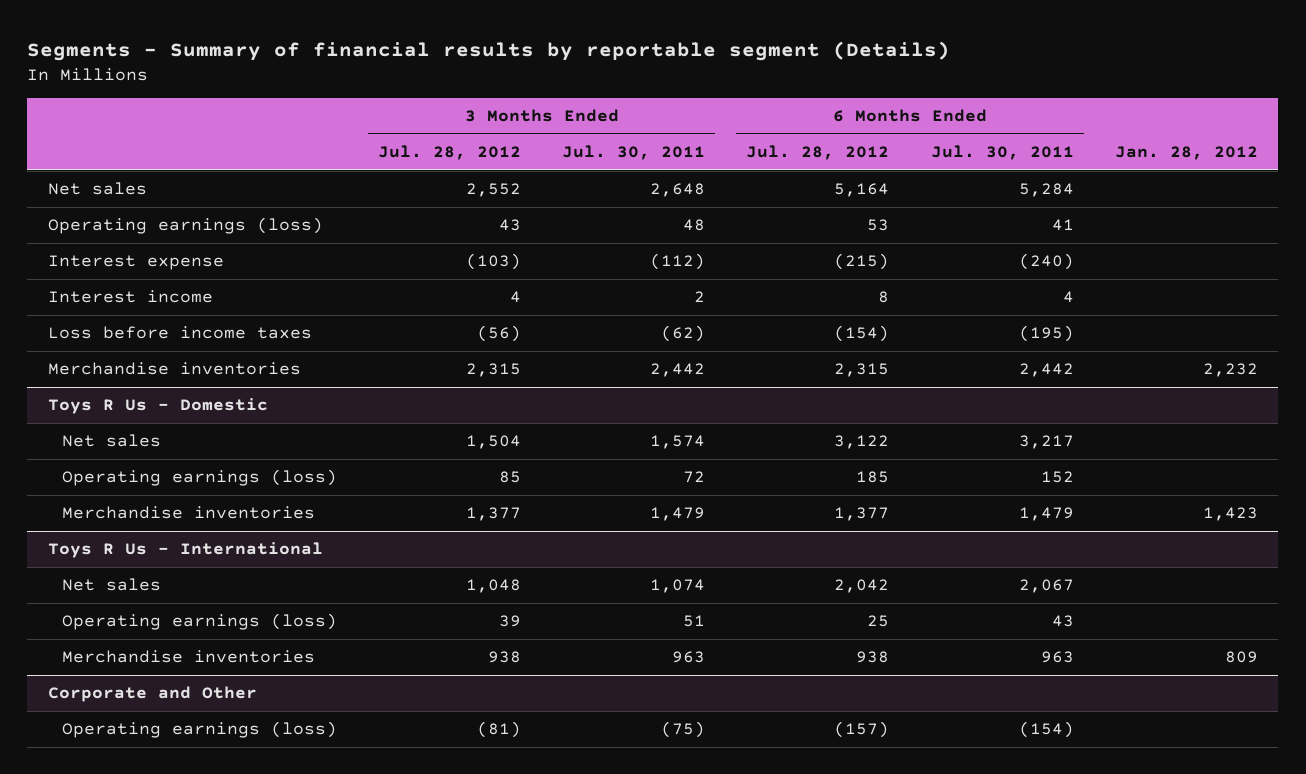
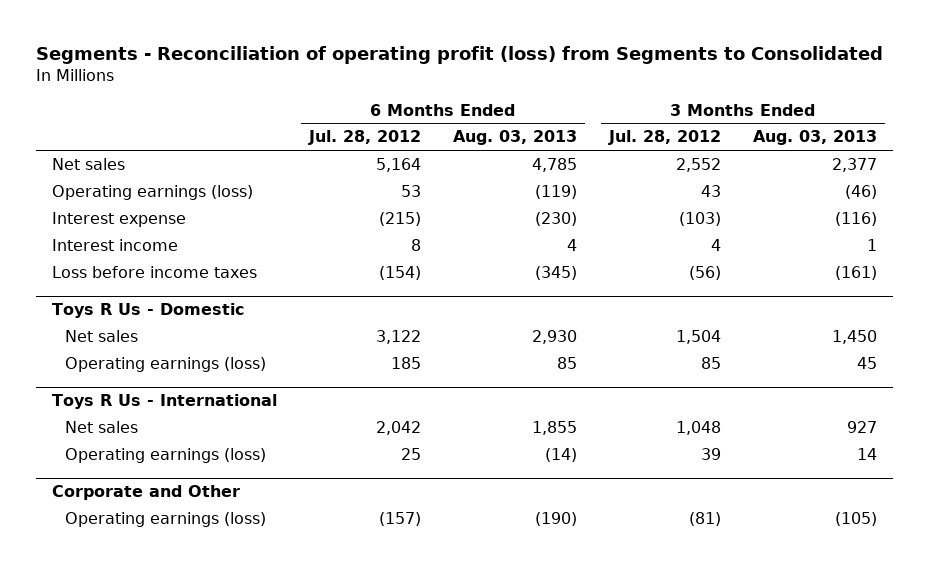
- Segments - Summary of financial results by reportable segment (Details)
+ Segments - Reconciliation of operating profit (loss) from Segments to Consolidated
- | 3 Months Ended Jul. 28, 2012 | 3 Months Ended Jul. 30, 2011 | 6 Months Ended Jul. 28, 2012 | 6 Months Ended Jul. 30, 2011 | Jan. 28, 2012
+ | 6 Months Ended Jul. 28, 2012 | 6 Months Ended Aug. 03, 2013 | 3 Months Ended Jul. 28, 2012 | 3 Months Ended Aug. 03, 2013
- Merchandise inventories | 2,315 | 2,442 | 2,315 | 2,442 | 2,232
@ Toys R Us - Domestic
- Merchandise inventories | 1,377 | 1,479 | 1,377 | 1,479 | 1,423
@ Toys R Us - International
- Merchandise inventories | 938 | 963 | 938 | 963 | 809

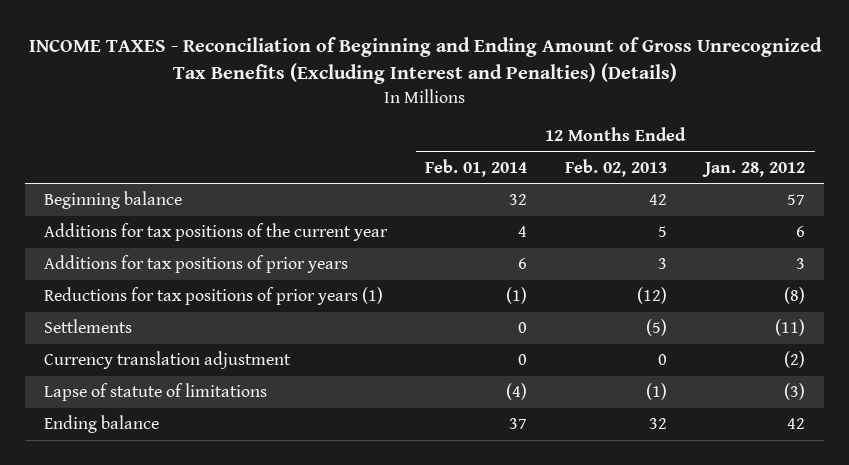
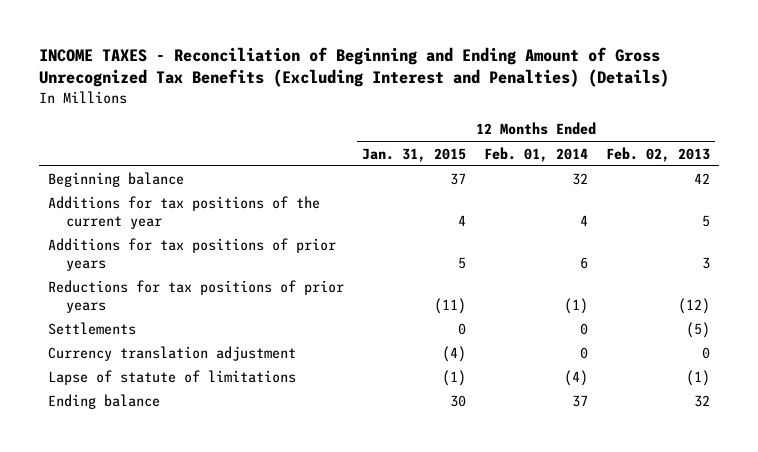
- | 12 Months Ended Feb. 01, 2014 | 12 Months Ended Feb. 02, 2013 | 12 Months Ended Jan. 28, 2012
+ | 12 Months Ended Jan. 31, 2015 | 12 Months Ended Feb. 01, 2014 | 12 Months Ended Feb. 02, 2013
- Reductions for tax positions of prior years (1) | (1) | (12) | (8)
+ Reductions for tax positions of prior years | (11) | (1) | (12)

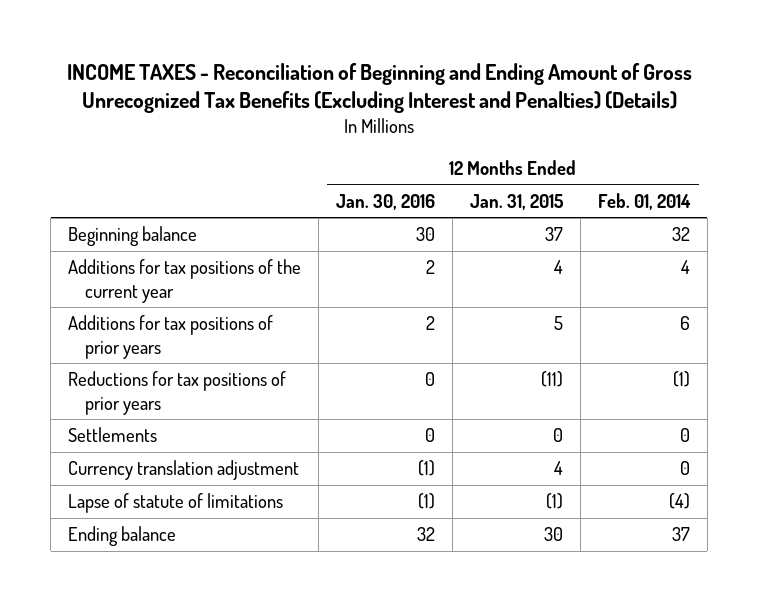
- | 12 Months Ended Jan. 31, 2015 | 12 Months Ended Feb. 01, 2014 | 12 Months Ended Feb. 02, 2013
+ | 12 Months Ended Jan. 30, 2016 | 12 Months Ended Jan. 31, 2015 | 12 Months Ended Feb. 01, 2014
- Currency translation adjustment | (4) | 0 | 0
+ Currency translation adjustment | (1) | 4 | 0

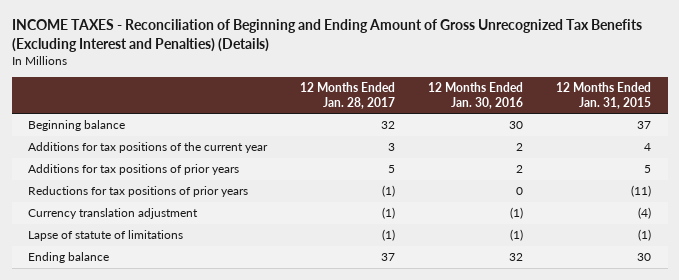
- | 12 Months Ended Jan. 30, 2016 | 12 Months Ended Jan. 31, 2015 | 12 Months Ended Feb. 01, 2014
+ | 12 Months Ended Jan. 28, 2017 | 12 Months Ended Jan. 30, 2016 | 12 Months Ended Jan. 31, 2015
- Settlements | 0 | 0 | 0
- Currency translation adjustment | (1) | 4 | 0
+ Currency translation adjustment | (1) | (1) | (4)

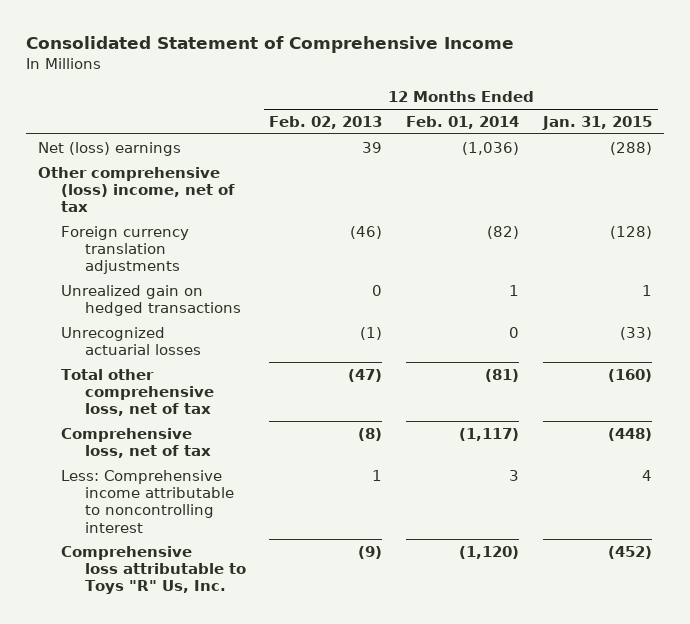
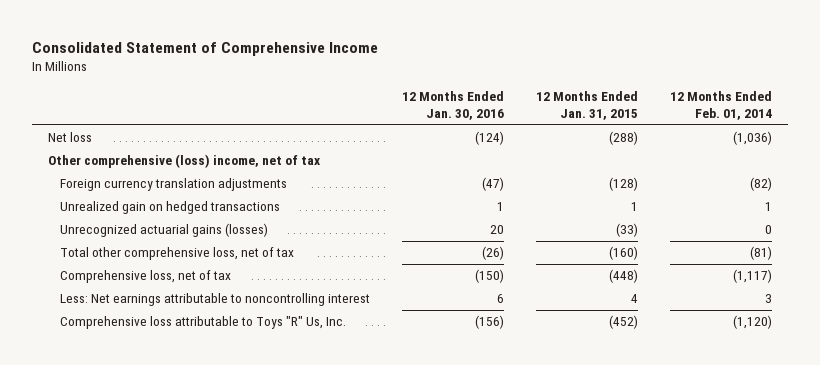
- | 12 Months Ended Feb. 02, 2013 | 12 Months Ended Feb. 01, 2014 | 12 Months Ended Jan. 31, 2015
+ | 12 Months Ended Jan. 30, 2016 | 12 Months Ended Jan. 31, 2015 | 12 Months Ended Feb. 01, 2014
- Net (loss) earnings | 39 | (1,036) | (288)
+ Net loss | (124) | (288) | (1,036)
- Unrecognized actuarial losses | (1) | 0 | (33)
+ Unrecognized actuarial gains (losses) | 20 | (33) | 0
- Less: Comprehensive income attributable to noncontrolling interest | 1 | 3 | 4
+ Less: Net earnings attributable to noncontrolling interest | 6 | 4 | 3

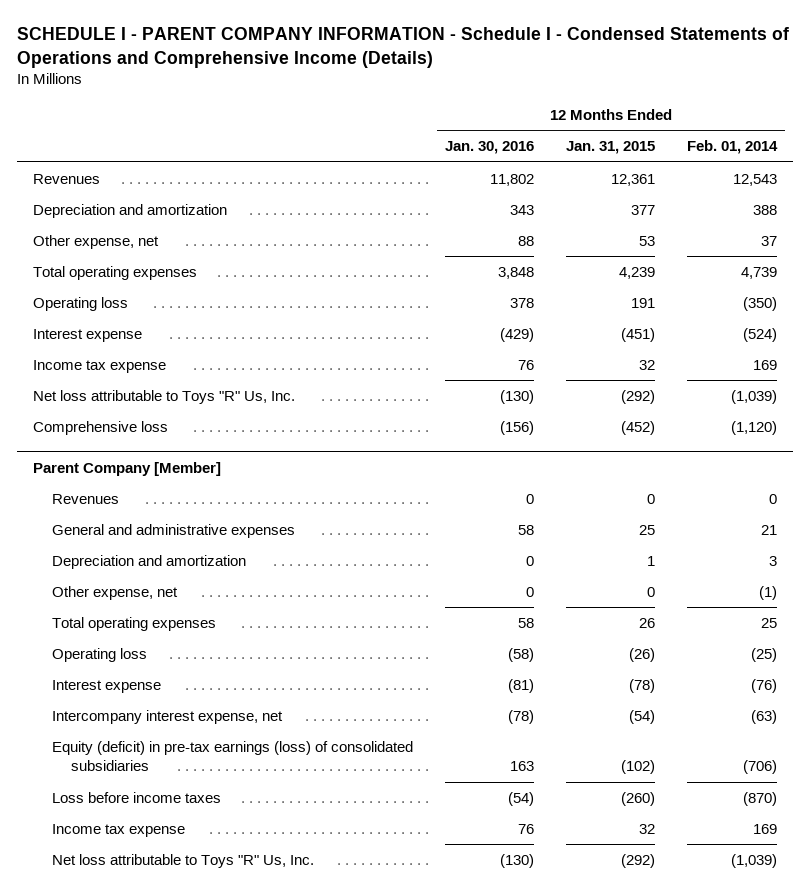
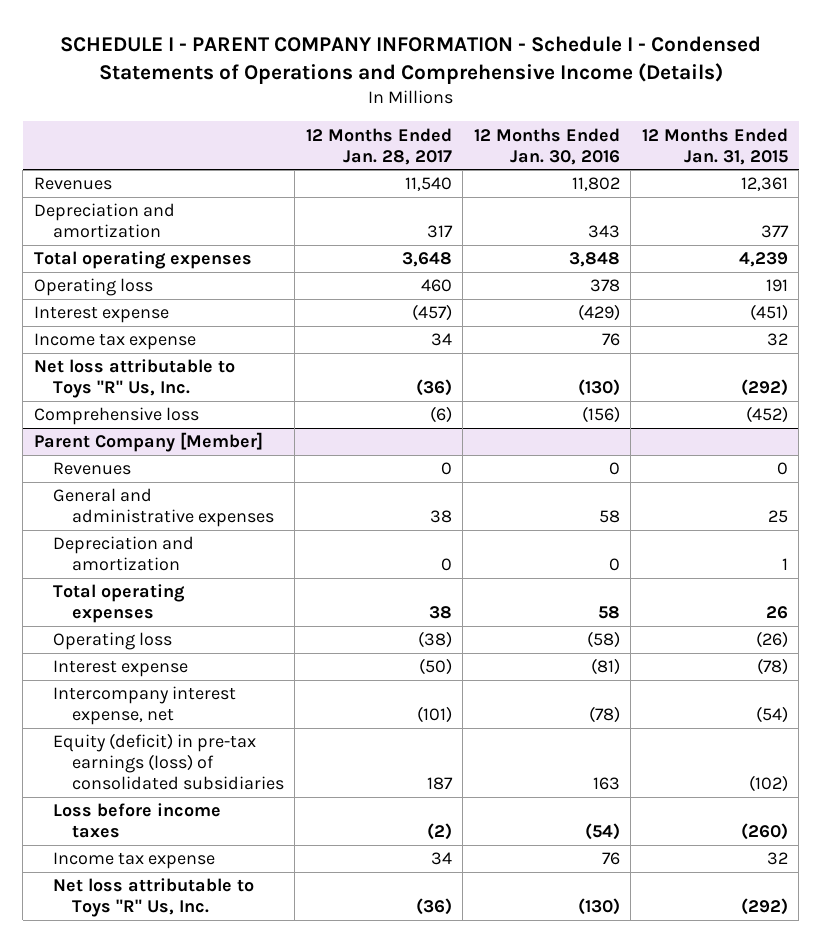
- | 12 Months Ended Jan. 30, 2016 | 12 Months Ended Jan. 31, 2015 | 12 Months Ended Feb. 01, 2014
+ | 12 Months Ended Jan. 28, 2017 | 12 Months Ended Jan. 30, 2016 | 12 Months Ended Jan. 31, 2015
- Other expense, net | 88 | 53 | 37
@ Parent Company [Member]
- Other expense, net | 0 | 0 | (1)

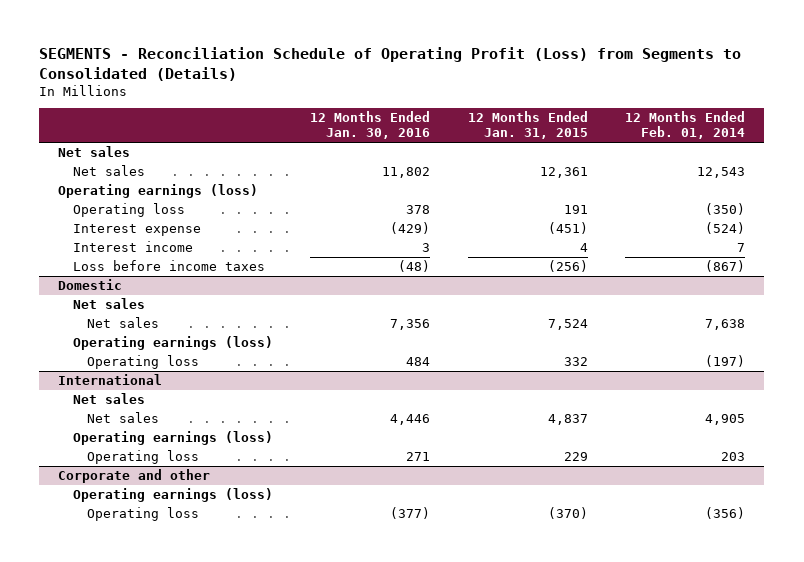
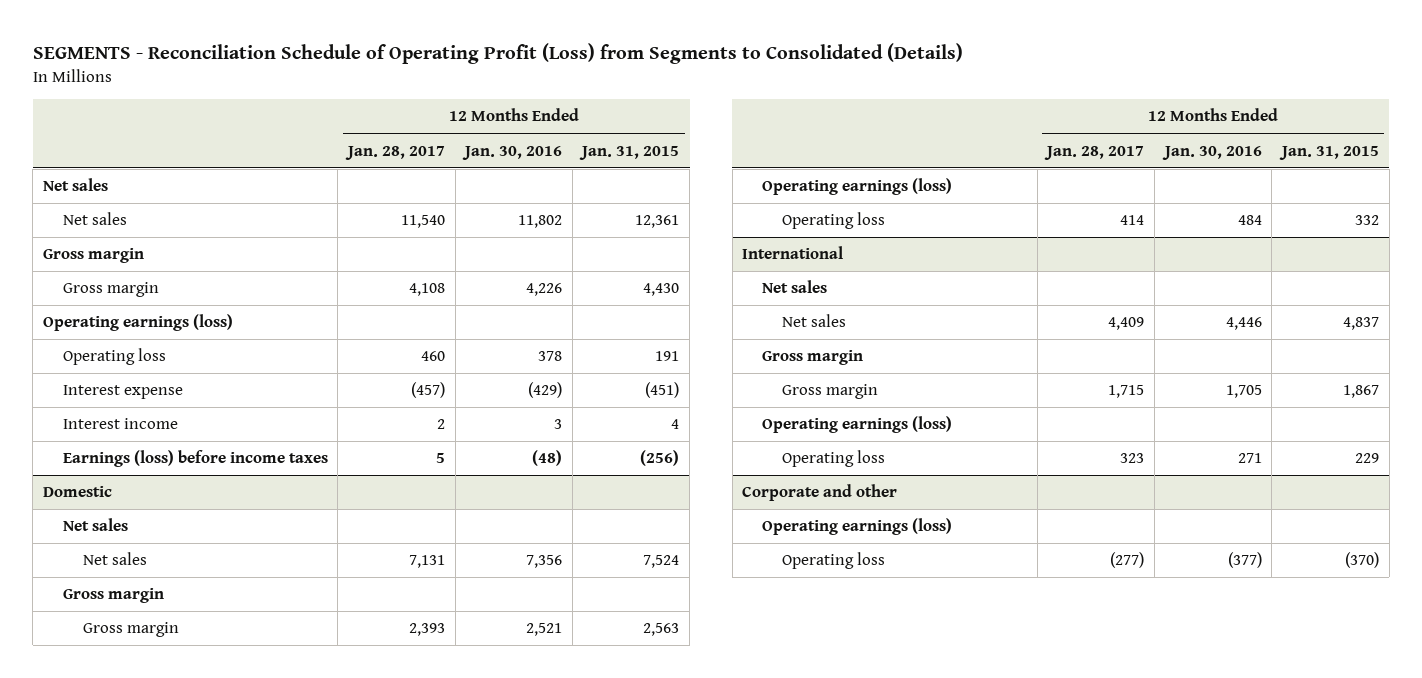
- | 12 Months Ended Jan. 30, 2016 | 12 Months Ended Jan. 31, 2015 | 12 Months Ended Feb. 01, 2014
+ | 12 Months Ended Jan. 28, 2017 | 12 Months Ended Jan. 30, 2016 | 12 Months Ended Jan. 31, 2015
+ Gross margin
+ Gross margin | 4,108 | 4,226 | 4,430
- Loss before income taxes | (48) | (256) | (867)
+ Earnings (loss) before income taxes | 5 | (48) | (256)
@ Domestic
+ Gross margin
+ Gross margin | 2,393 | 2,521 | 2,563
@ International
+ Gross margin
+ Gross margin | 1,715 | 1,705 | 1,867

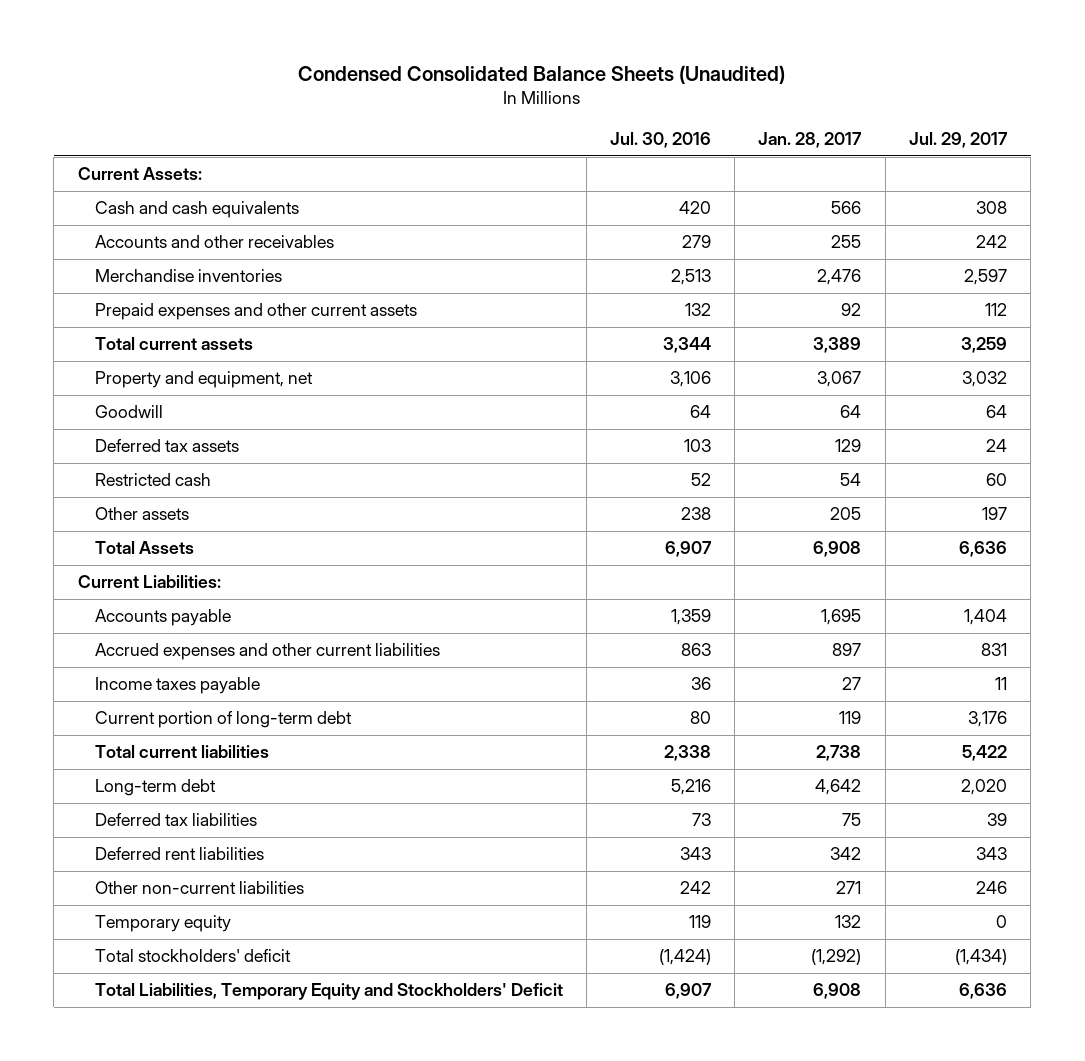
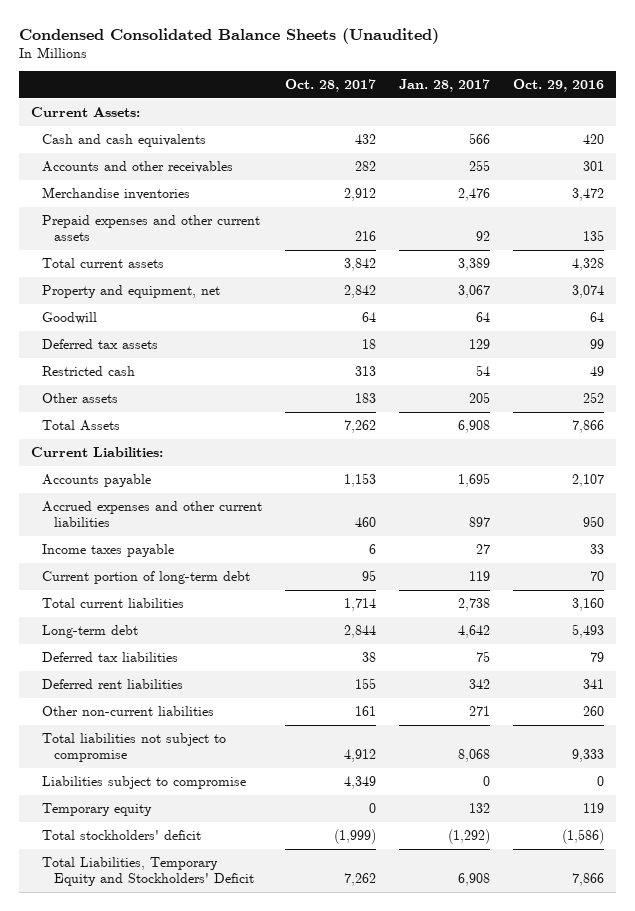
- | Jul. 30, 2016 | Jan. 28, 2017 | Jul. 29, 2017
+ | Oct. 28, 2017 | Jan. 28, 2017 | Oct. 29, 2016
+ Total liabilities not subject to compromise | 4,912 | 8,068 | 9,333
+ Liabilities subject to compromise | 4,349 | 0 | 0

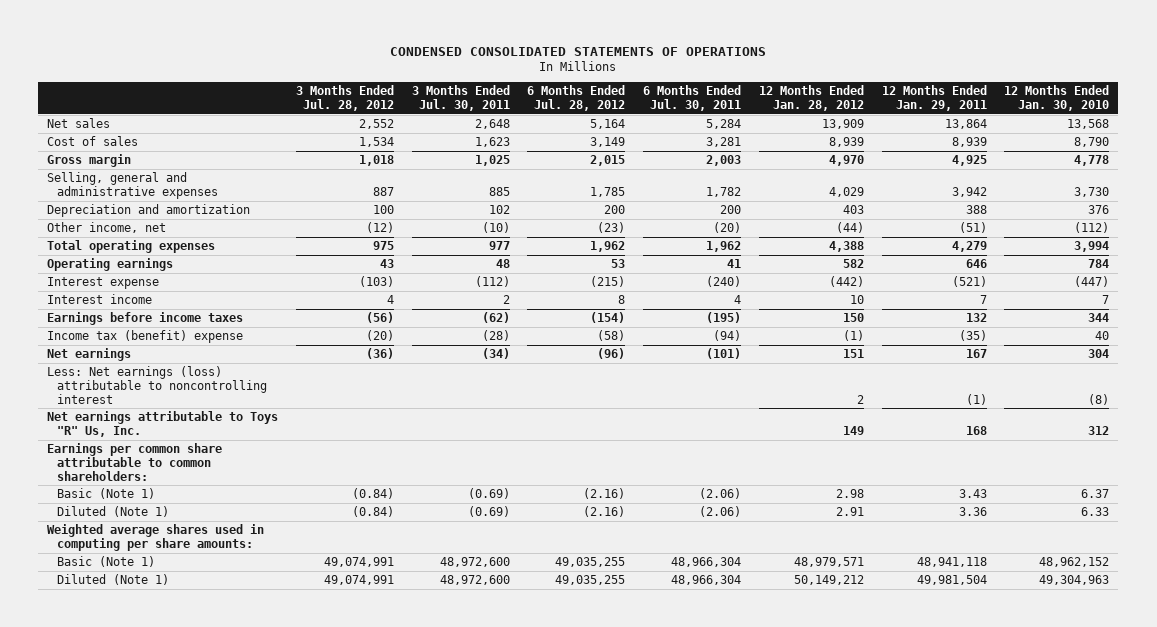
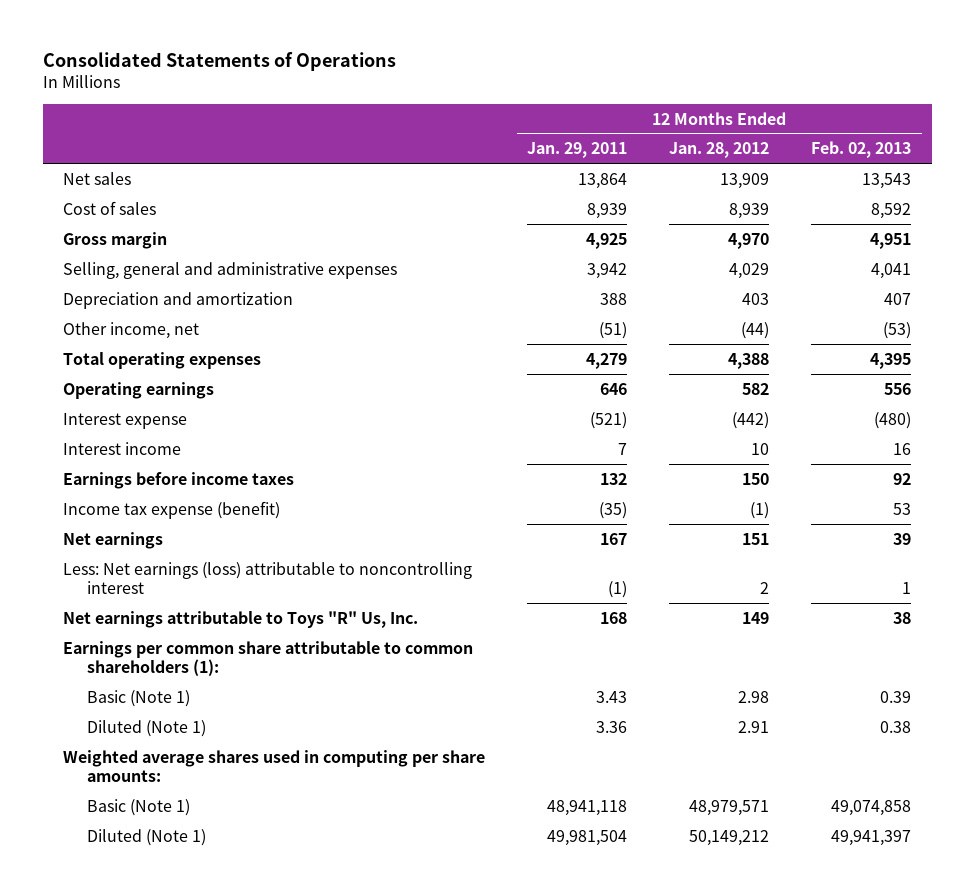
- CONDENSED CONSOLIDATED STATEMENTS OF OPERATIONS
+ Consolidated Statements of Operations
- | 3 Months Ended Jul. 28, 2012 | 3 Months Ended Jul. 30, 2011 | 6 Months Ended Jul. 28, 2012 | 6 Months Ended Jul. 30, 2011 | 12 Months Ended Jan. 28, 2012 | 12 Months Ended Jan. 29, 2011 | 12 Months Ended Jan. 30, 2010
+ | 12 Months Ended Jan. 29, 2011 | 12 Months Ended Jan. 28, 2012 | 12 Months Ended Feb. 02, 2013
- Income tax (benefit) expense | (20) | (28) | (58) | (94) | (1) | (35) | 40
+ Income tax expense (benefit) | (35) | (1) | 53
- Earnings per common share attributable to common shareholders:
+ Earnings per common share attributable to common shareholders (1):

